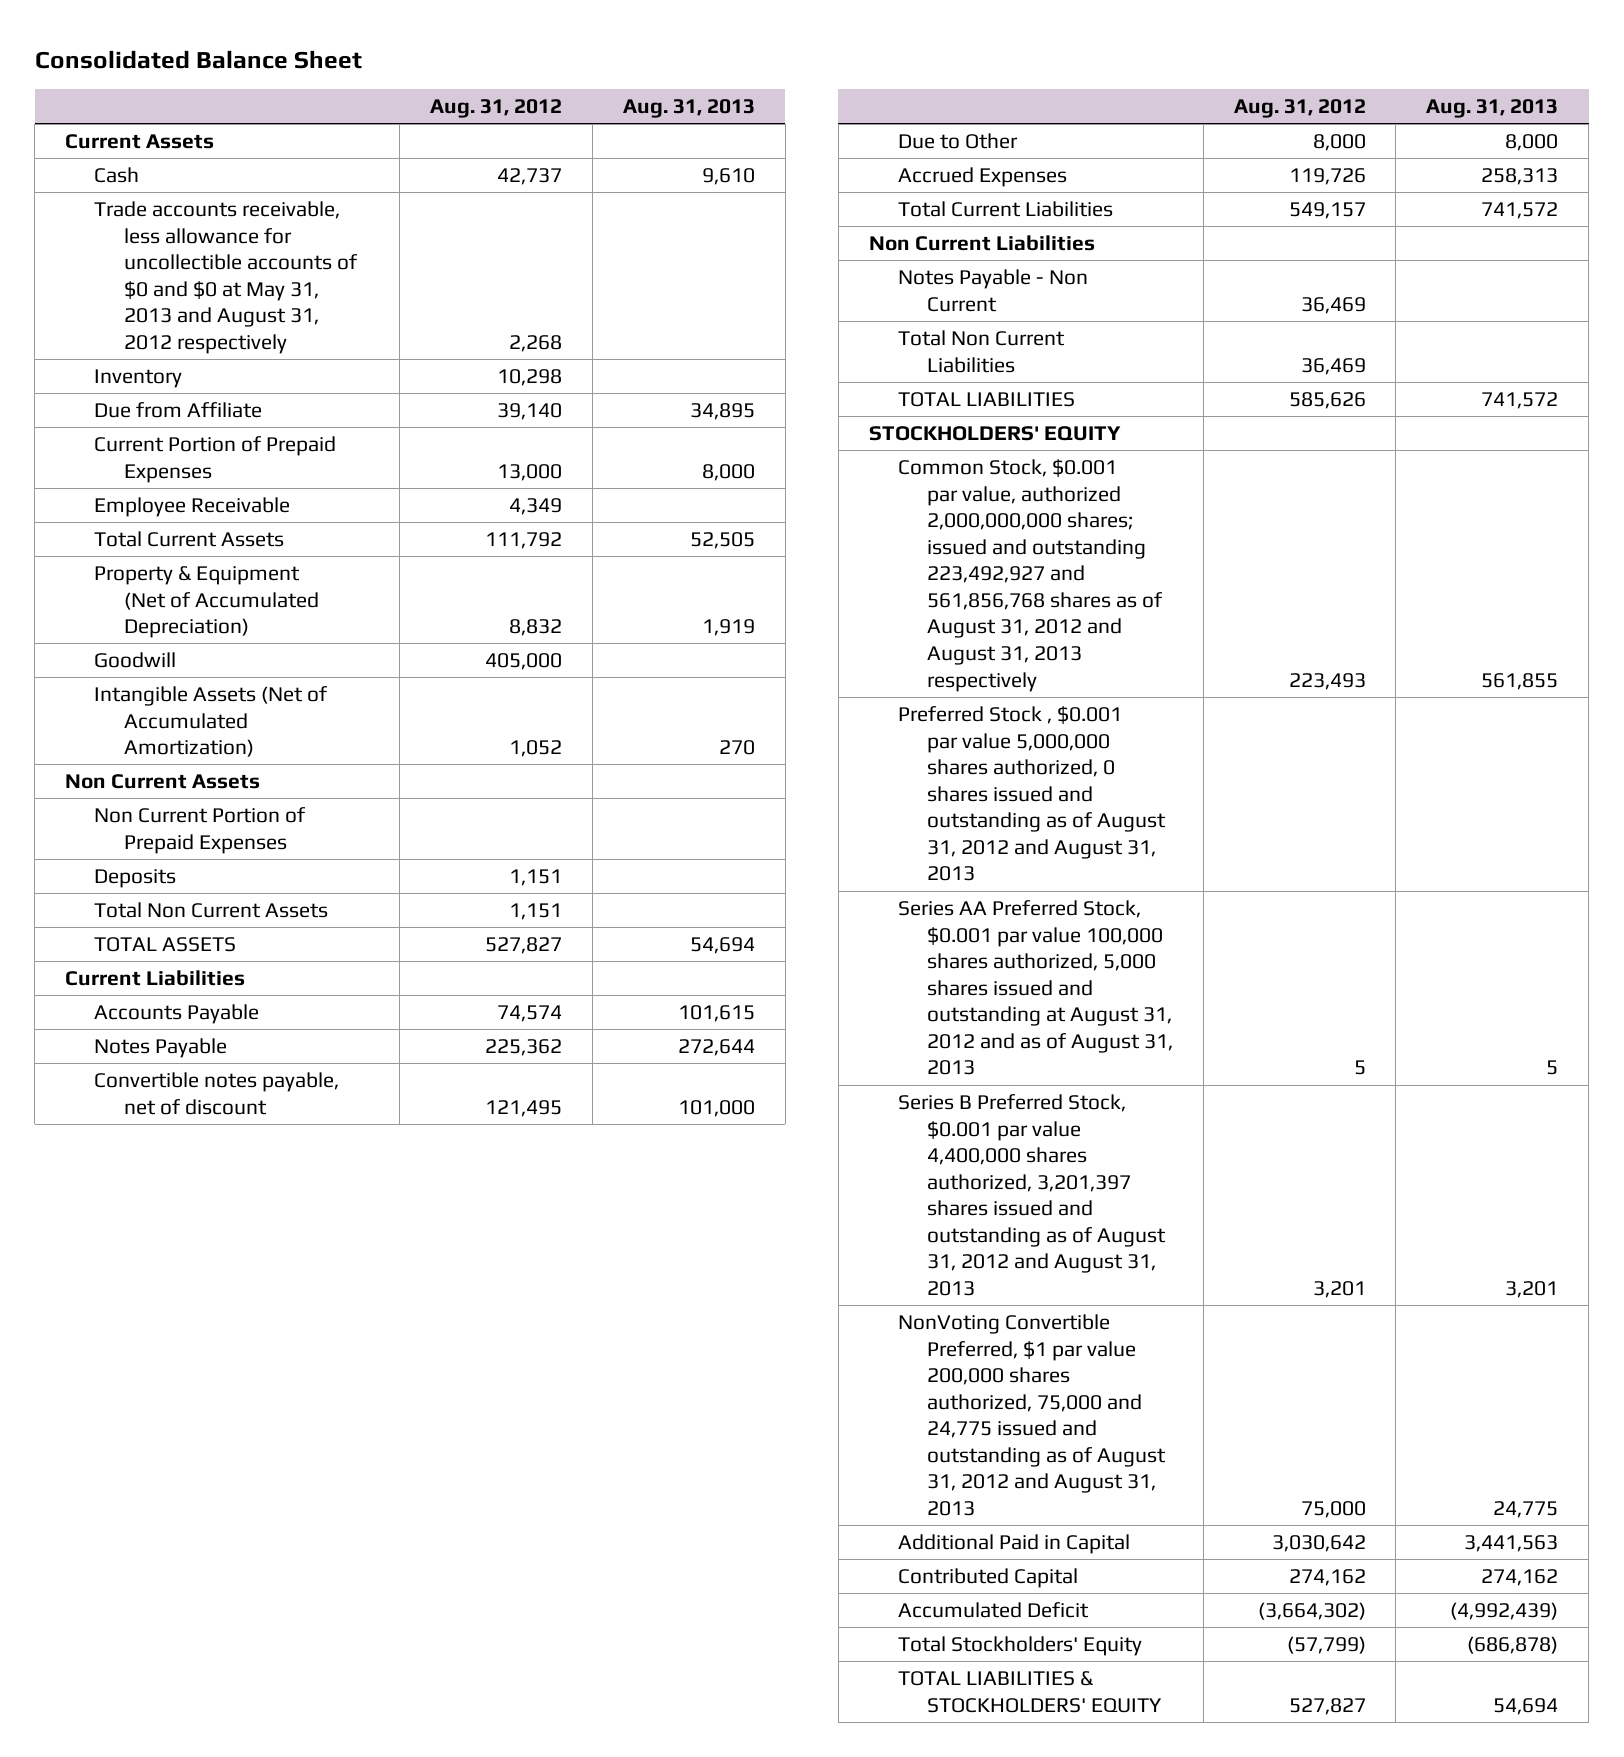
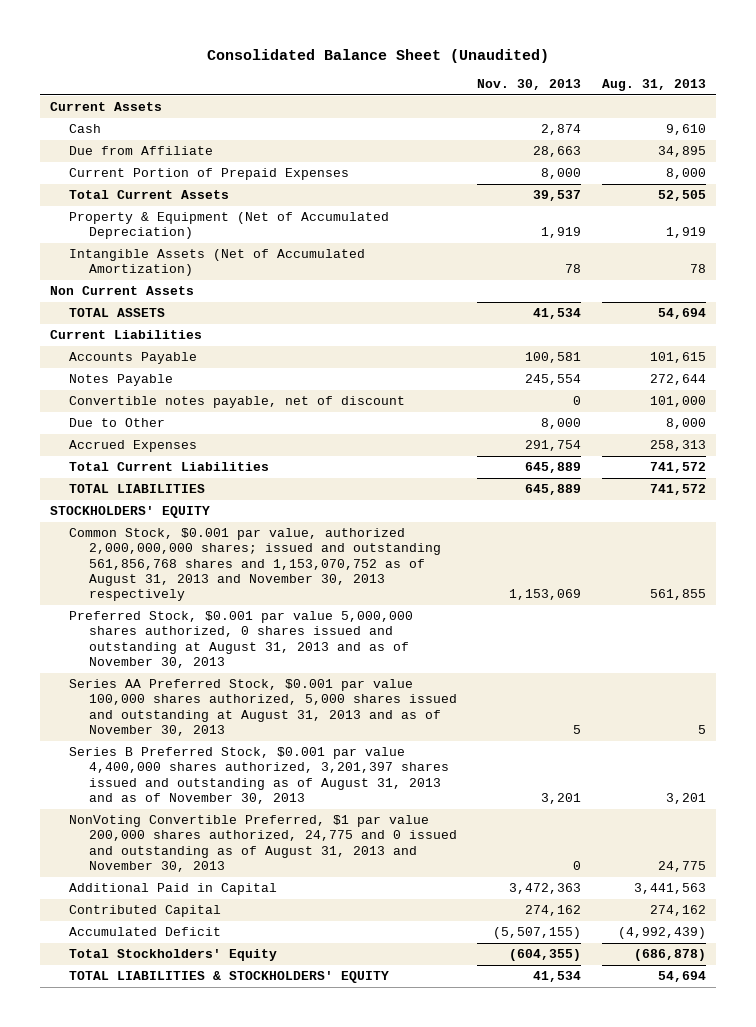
- Consolidated Balance Sheet
+ Consolidated Balance Sheet (Unaudited)
- | Aug. 31, 2012 | Aug. 31, 2013
+ | Nov. 30, 2013 | Aug. 31, 2013
- Trade accounts receivable, less allowance for uncollectible accounts of $0 and $0 at May 31, 2013 and August 31, 2012 respectively | 2,268 |
- Inventory | 10,298 |
- Employee Receivable | 4,349 |
- Goodwill | 405,000 |
- Intangible Assets (Net of Accumulated Amortization) | 1,052 | 270
+ Intangible Assets (Net of Accumulated Amortization) | 78 | 78
- Non Current Portion of Prepaid Expenses
- Deposits | 1,151 |
- Total Non Current Assets | 1,151 |
- Non Current Liabilities
- Notes Payable - Non Current | 36,469 |
- Total Non Current Liabilities | 36,469 |
- Common Stock, $0.001 par value, authorized 2,000,000,000 shares; issued and outstanding 223,492,927 and 561,856,768 shares as of August 31, 2012 and August 31, 2013 respectively | 223,493 | 561,855
- Preferred Stock , $0.001 par value 5,000,000 shares authorized, 0 shares issued and outstanding as of August 31, 2012 and August 31, 2013
- Series AA Preferred Stock, $0.001 par value 100,000 shares authorized, 5,000 shares issued and outstanding at August 31, 2012 and as of August 31, 2013 | 5 | 5
- Series B Preferred Stock, $0.001 par value 4,400,000 shares authorized, 3,201,397 shares issued and outstanding as of August 31, 2012 and August 31, 2013 | 3,201 | 3,201
- NonVoting Convertible Preferred, $1 par value 200,000 shares authorized, 75,000 and 24,775 issued and outstanding as of August 31, 2012 and August 31, 2013 | 75,000 | 24,775
+ Common Stock, $0.001 par value, authorized 2,000,000,000 shares; issued and outstanding 561,856,768 shares and 1,153,070,752 as of August 31, 2013 and November 30, 2013 respectively | 1,153,069 | 561,855
+ Preferred Stock, $0.001 par value 5,000,000 shares authorized, 0 shares issued and outstanding at August 31, 2013 and as of November 30, 2013
+ Series AA Preferred Stock, $0.001 par value 100,000 shares authorized, 5,000 shares issued and outstanding at August 31, 2013 and as of November 30, 2013 | 5 | 5
+ Series B Preferred Stock, $0.001 par value 4,400,000 shares authorized, 3,201,397 shares issued and outstanding as of August 31, 2013 and as of November 30, 2013 | 3,201 | 3,201
+ NonVoting Convertible Preferred, $1 par value 200,000 shares authorized, 24,775 and 0 issued and outstanding as of August 31, 2013 and November 30, 2013 | 0 | 24,775

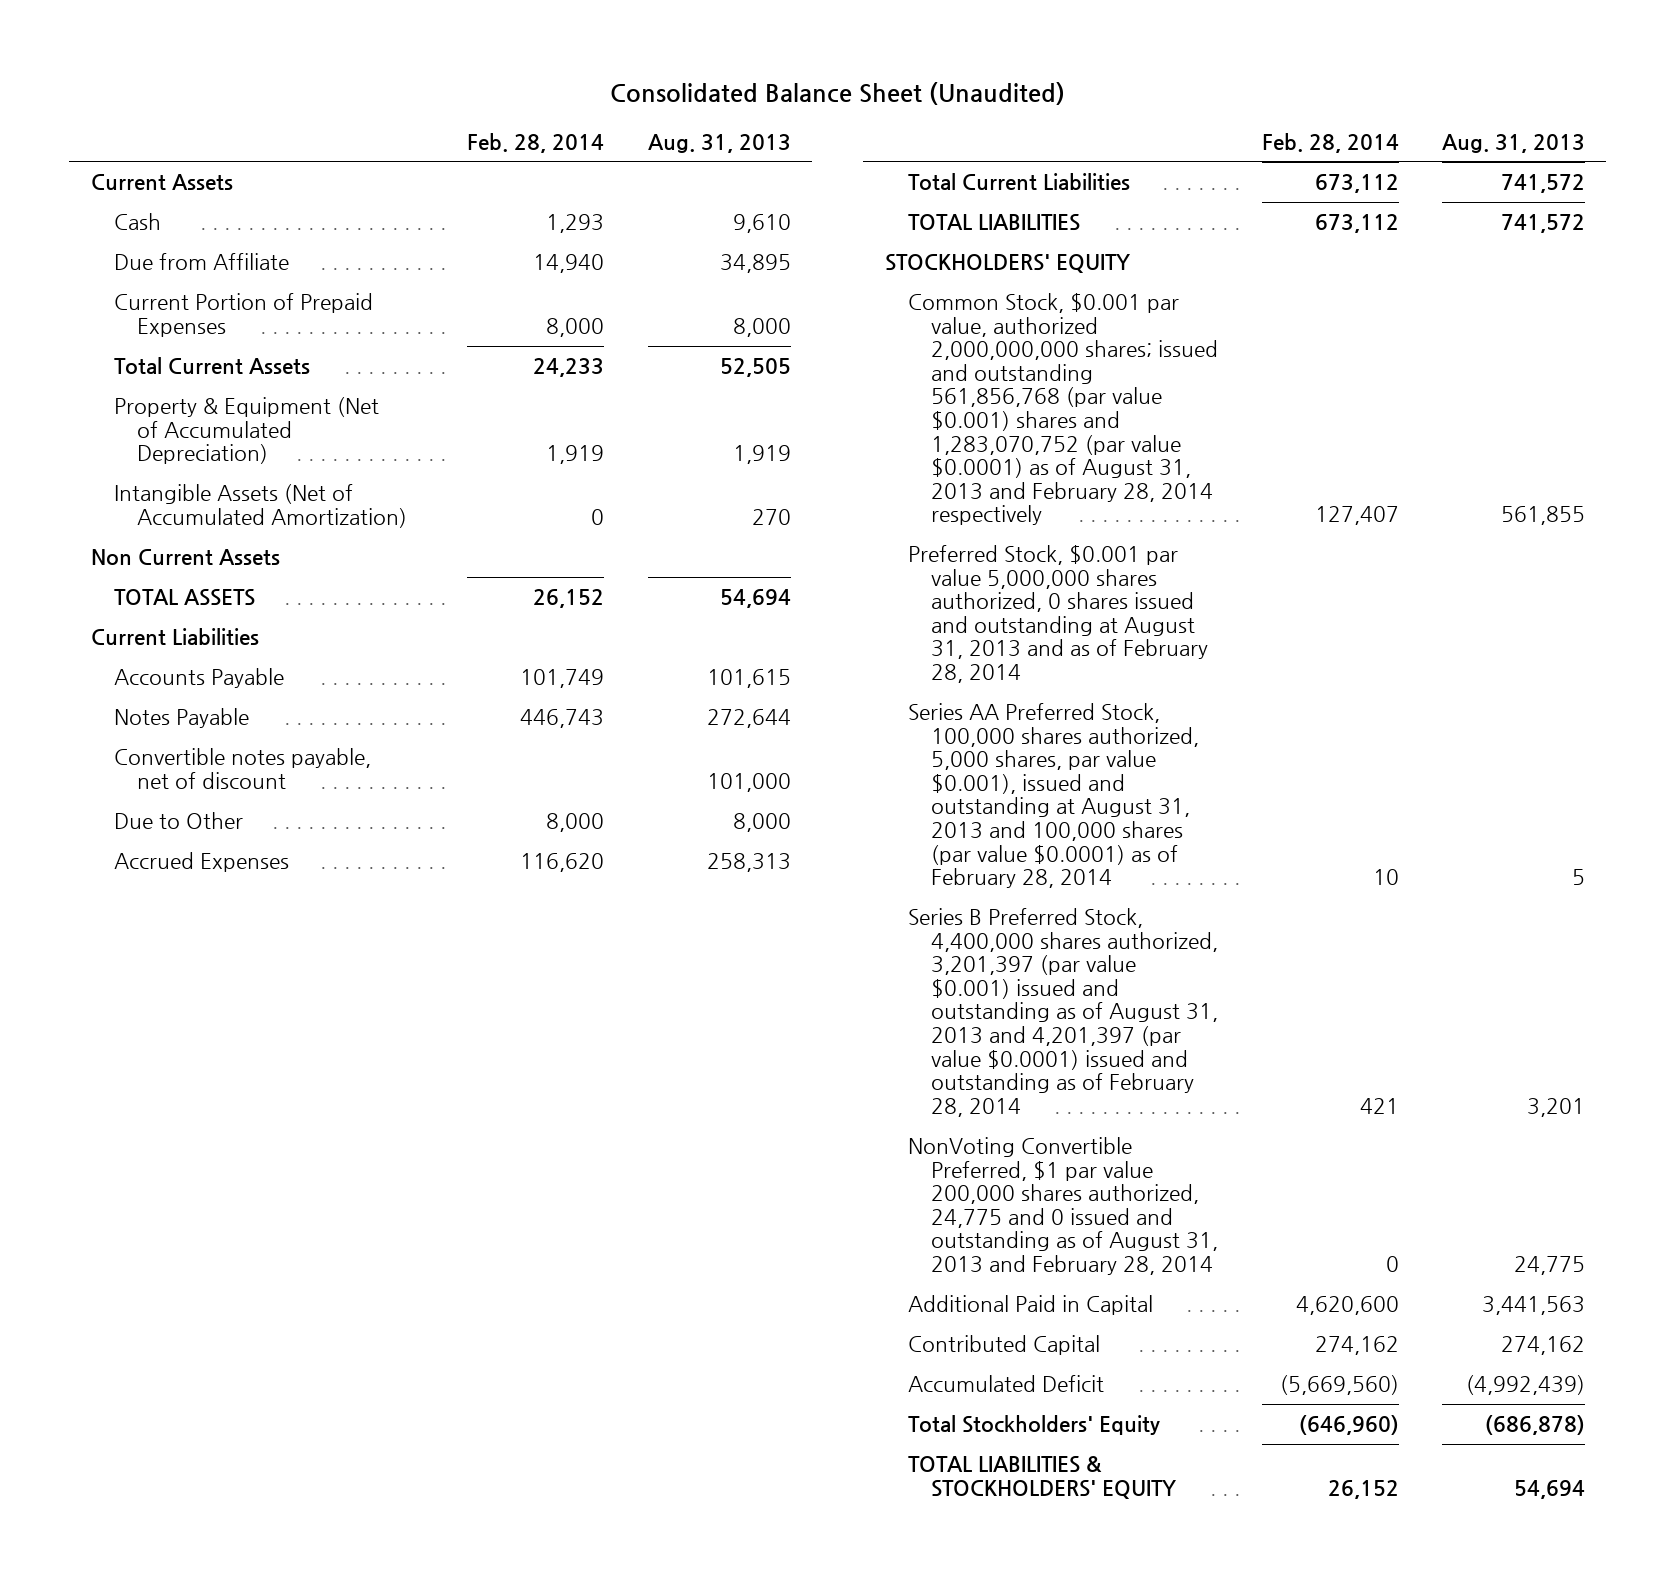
- | Nov. 30, 2013 | Aug. 31, 2013
+ | Feb. 28, 2014 | Aug. 31, 2013
- Intangible Assets (Net of Accumulated Amortization) | 78 | 78
+ Intangible Assets (Net of Accumulated Amortization) | 0 | 270
- Common Stock, $0.001 par value, authorized 2,000,000,000 shares; issued and outstanding 561,856,768 shares and 1,153,070,752 as of August 31, 2013 and November 30, 2013 respectively | 1,153,069 | 561,855
- Preferred Stock, $0.001 par value 5,000,000 shares authorized, 0 shares issued and outstanding at August 31, 2013 and as of November 30, 2013
- Series AA Preferred Stock, $0.001 par value 100,000 shares authorized, 5,000 shares issued and outstanding at August 31, 2013 and as of November 30, 2013 | 5 | 5
- Series B Preferred Stock, $0.001 par value 4,400,000 shares authorized, 3,201,397 shares issued and outstanding as of August 31, 2013 and as of November 30, 2013 | 3,201 | 3,201
- NonVoting Convertible Preferred, $1 par value 200,000 shares authorized, 24,775 and 0 issued and outstanding as of August 31, 2013 and November 30, 2013 | 0 | 24,775
+ Common Stock, $0.001 par value, authorized 2,000,000,000 shares; issued and outstanding 561,856,768 (par value $0.001) shares and 1,283,070,752 (par value $0.0001) as of August 31, 2013 and February 28, 2014 respectively | 127,407 | 561,855
+ Preferred Stock, $0.001 par value 5,000,000 shares authorized, 0 shares issued and outstanding at August 31, 2013 and as of February 28, 2014
+ Series AA Preferred Stock, 100,000 shares authorized, 5,000 shares, par value $0.001), issued and outstanding at August 31, 2013 and 100,000 shares (par value $0.0001) as of February 28, 2014 | 10 | 5
+ Series B Preferred Stock, 4,400,000 shares authorized, 3,201,397 (par value $0.001) issued and outstanding as of August 31, 2013 and 4,201,397 (par value $0.0001) issued and outstanding as of February 28, 2014 | 421 | 3,201
+ NonVoting Convertible Preferred, $1 par value 200,000 shares authorized, 24,775 and 0 issued and outstanding as of August 31, 2013 and February 28, 2014 | 0 | 24,775

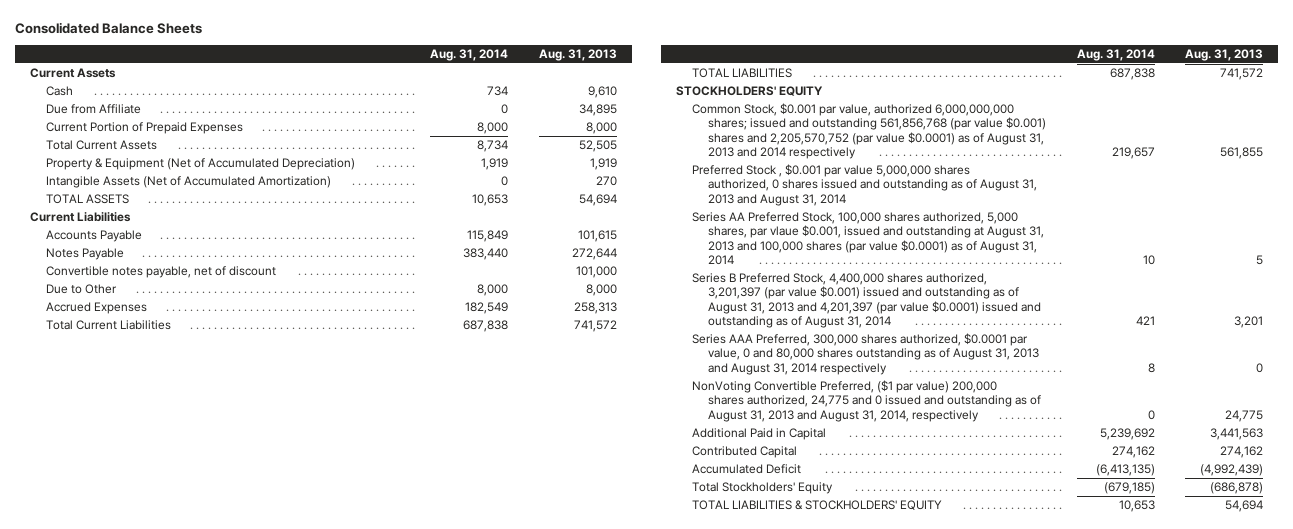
- Consolidated Balance Sheet (Unaudited)
+ Consolidated Balance Sheets
- | Feb. 28, 2014 | Aug. 31, 2013
+ | Aug. 31, 2014 | Aug. 31, 2013
- Non Current Assets
- Common Stock, $0.001 par value, authorized 2,000,000,000 shares; issued and outstanding 561,856,768 (par value $0.001) shares and 1,283,070,752 (par value $0.0001) as of August 31, 2013 and February 28, 2014 respectively | 127,407 | 561,855
- Preferred Stock, $0.001 par value 5,000,000 shares authorized, 0 shares issued and outstanding at August 31, 2013 and as of February 28, 2014
- Series AA Preferred Stock, 100,000 shares authorized, 5,000 shares, par value $0.001), issued and outstanding at August 31, 2013 and 100,000 shares (par value $0.0001) as of February 28, 2014 | 10 | 5
- Series B Preferred Stock, 4,400,000 shares authorized, 3,201,397 (par value $0.001) issued and outstanding as of August 31, 2013 and 4,201,397 (par value $0.0001) issued and outstanding as of February 28, 2014 | 421 | 3,201
- NonVoting Convertible Preferred, $1 par value 200,000 shares authorized, 24,775 and 0 issued and outstanding as of August 31, 2013 and February 28, 2014 | 0 | 24,775
+ Common Stock, $0.001 par value, authorized 6,000,000,000 shares; issued and outstanding 561,856,768 (par value $0.001) shares and 2,205,570,752 (par value $0.0001) as of August 31, 2013 and 2014 respectively | 219,657 | 561,855
+ Preferred Stock , $0.001 par value 5,000,000 shares authorized, 0 shares issued and outstanding as of August 31, 2013 and August 31, 2014
+ Series AA Preferred Stock, 100,000 shares authorized, 5,000 shares, par vlaue $0.001, issued and outstanding at August 31, 2013 and 100,000 shares (par value $0.0001) as of August 31, 2014 | 10 | 5
+ Series B Preferred Stock, 4,400,000 shares authorized, 3,201,397 (par value $0.001) issued and outstanding as of August 31, 2013 and 4,201,397 (par value $0.0001) issued and outstanding as of August 31, 2014 | 421 | 3,201
+ Series AAA Preferred, 300,000 shares authorized, $0.0001 par value, 0 and 80,000 shares outstanding as of August 31, 2013 and August 31, 2014 respectively | 8 | 0
+ NonVoting Convertible Preferred, ($1 par value) 200,000 shares authorized, 24,775 and 0 issued and outstanding as of August 31, 2013 and August 31, 2014, respectively | 0 | 24,775

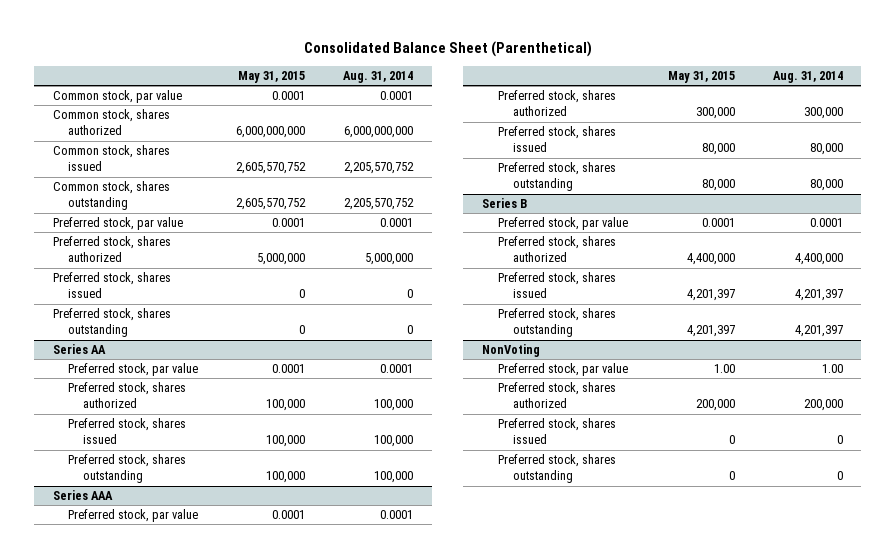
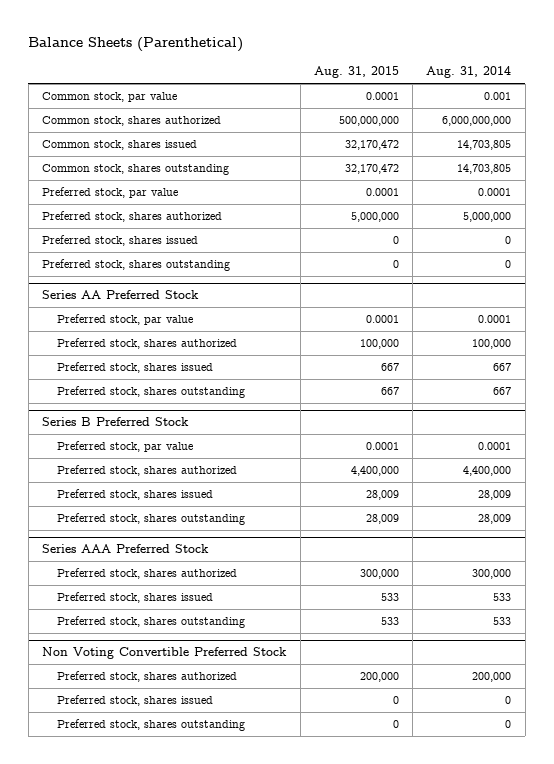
- Consolidated Balance Sheet (Parenthetical)
+ Balance Sheets (Parenthetical)
- | May 31, 2015 | Aug. 31, 2014
+ | Aug. 31, 2015 | Aug. 31, 2014
- Common stock, par value | 0.0001 | 0.0001
+ Common stock, par value | 0.0001 | 0.001
- Common stock, shares issued | 2,605,570,752 | 2,205,570,752
- Common stock, shares outstanding | 2,605,570,752 | 2,205,570,752
+ Common stock, shares issued | 32,170,472 | 14,703,805
+ Common stock, shares outstanding | 32,170,472 | 14,703,805
- Series AA
+ Series AA Preferred Stock
- Preferred stock, shares issued | 100,000 | 100,000
- Preferred stock, shares outstanding | 100,000 | 100,000
- Series AAA
- Preferred stock, par value | 0.0001 | 0.0001
- Preferred stock, shares authorized | 300,000 | 300,000
- Preferred stock, shares issued | 80,000 | 80,000
- Preferred stock, shares outstanding | 80,000 | 80,000
- Series B
+ Preferred stock, shares issued | 667 | 667
+ Preferred stock, shares outstanding | 667 | 667
+ Series B Preferred Stock
- Preferred stock, shares issued | 4,201,397 | 4,201,397
- Preferred stock, shares outstanding | 4,201,397 | 4,201,397
- NonVoting
- Preferred stock, par value | 1.00 | 1.00
+ Preferred stock, shares issued | 28,009 | 28,009
+ Preferred stock, shares outstanding | 28,009 | 28,009
+ Series AAA Preferred Stock
+ Preferred stock, shares authorized | 300,000 | 300,000
+ Preferred stock, shares issued | 533 | 533
+ Preferred stock, shares outstanding | 533 | 533
+ Non Voting Convertible Preferred Stock

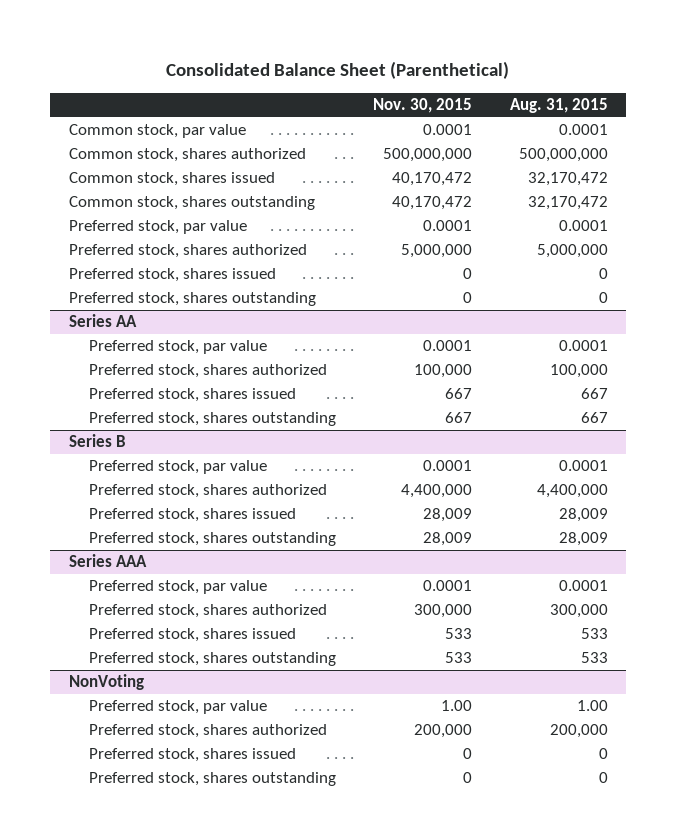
- Balance Sheets (Parenthetical)
+ Consolidated Balance Sheet (Parenthetical)
- | Aug. 31, 2015 | Aug. 31, 2014
+ | Nov. 30, 2015 | Aug. 31, 2015
- Series AA Preferred Stock
+ Series AA
- Series B Preferred Stock
+ Series B
- Series AAA Preferred Stock
+ Series AAA
+ Preferred stock, par value | 0.0001 | 0.0001
- Non Voting Convertible Preferred Stock
+ NonVoting
+ Preferred stock, par value | 1.00 | 1.00

